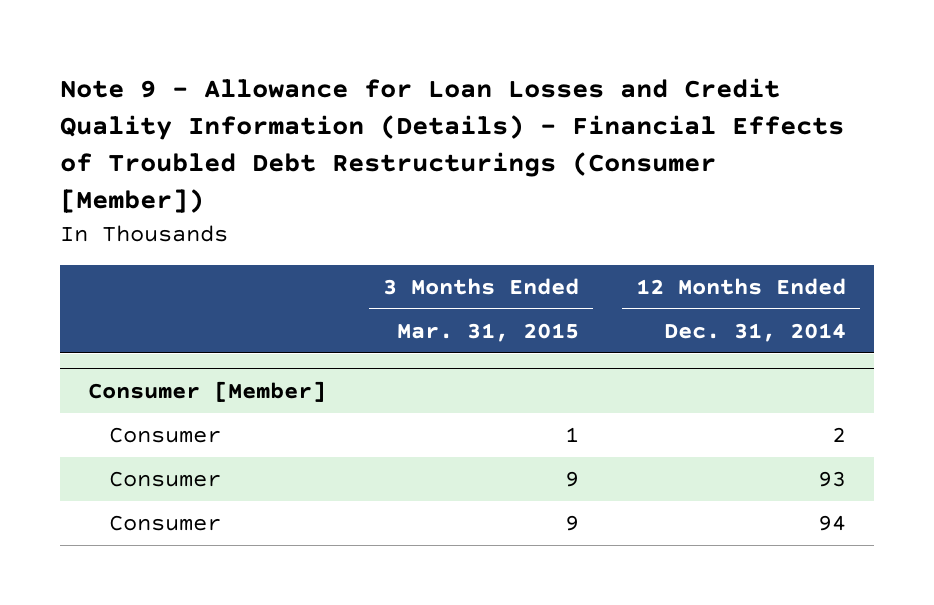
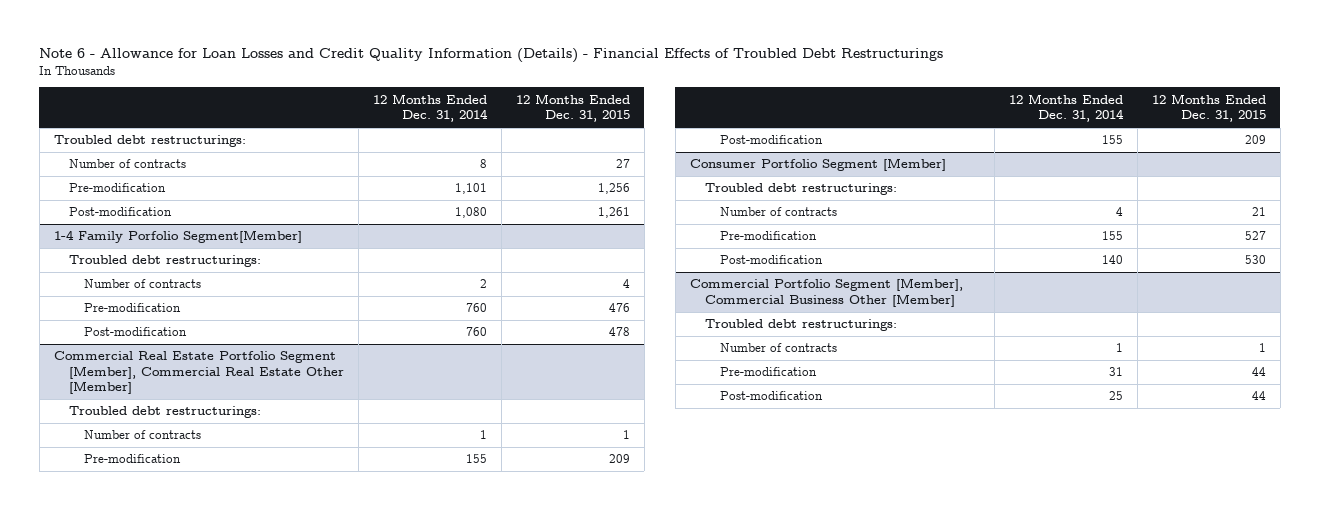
- Note 9 - Allowance for Loan Losses and Credit Quality Information (Details) - Financial Effects of Troubled Debt Restructurings (Consumer [Member])
+ Note 6 - Allowance for Loan Losses and Credit Quality Information (Details) - Financial Effects of Troubled Debt Restructurings
- | 3 Months Ended Mar. 31, 2015 | 12 Months Ended Dec. 31, 2014
+ | 12 Months Ended Dec. 31, 2014 | 12 Months Ended Dec. 31, 2015
- Consumer [Member]
- Consumer | 1 | 2
- Consumer | 9 | 93
- Consumer | 9 | 94
+ Troubled debt restructurings:
+ Number of contracts | 8 | 27
+ Pre-modification | 1,101 | 1,256
+ Post-modification | 1,080 | 1,261
+ 1-4 Family Porfolio Segment[Member]
+ Troubled debt restructurings:
+ Number of contracts | 2 | 4
+ Pre-modification | 760 | 476
+ Post-modification | 760 | 478
+ Commercial Real Estate Portfolio Segment [Member], Commercial Real Estate Other [Member]
+ Troubled debt restructurings:
+ Number of contracts | 1 | 1
+ Pre-modification | 155 | 209
+ Post-modification | 155 | 209
+ Consumer Portfolio Segment [Member]
+ Troubled debt restructurings:
+ Number of contracts | 4 | 21
+ Pre-modification | 155 | 527
+ Post-modification | 140 | 530
+ Commercial Portfolio Segment [Member], Commercial Business Other [Member]
+ Troubled debt restructurings:
+ Number of contracts | 1 | 1
+ Pre-modification | 31 | 44
+ Post-modification | 25 | 44

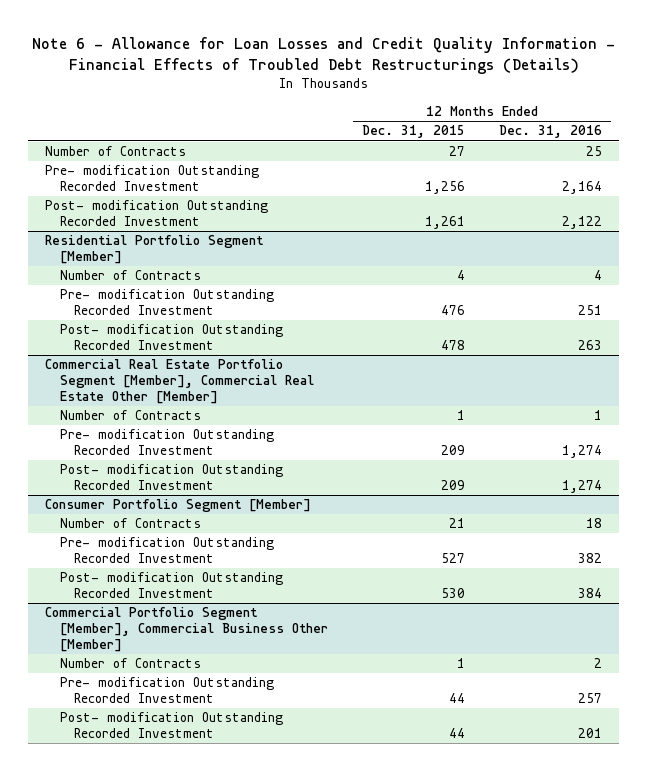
- Note 6 - Allowance for Loan Losses and Credit Quality Information (Details) - Financial Effects of Troubled Debt Restructurings
+ Note 6 - Allowance for Loan Losses and Credit Quality Information - Financial Effects of Troubled Debt Restructurings (Details)
- | 12 Months Ended Dec. 31, 2014 | 12 Months Ended Dec. 31, 2015
+ | 12 Months Ended Dec. 31, 2015 | 12 Months Ended Dec. 31, 2016
- Troubled debt restructurings:
- Number of contracts | 8 | 27
- Pre-modification | 1,101 | 1,256
- Post-modification | 1,080 | 1,261
- 1-4 Family Porfolio Segment[Member]
- Troubled debt restructurings:
- Number of contracts | 2 | 4
- Pre-modification | 760 | 476
- Post-modification | 760 | 478
+ Number of Contracts | 27 | 25
+ Pre- modification Outstanding Recorded Investment | 1,256 | 2,164
+ Post- modification Outstanding Recorded Investment | 1,261 | 2,122
+ Residential Portfolio Segment [Member]
+ Number of Contracts | 4 | 4
+ Pre- modification Outstanding Recorded Investment | 476 | 251
+ Post- modification Outstanding Recorded Investment | 478 | 263
@ Commercial Real Estate Portfolio Segment [Member], Commercial Real Estate Other [Member]
- Troubled debt restructurings:
- Number of contracts | 1 | 1
- Pre-modification | 155 | 209
- Post-modification | 155 | 209
+ Number of Contracts | 1 | 1
+ Pre- modification Outstanding Recorded Investment | 209 | 1,274
+ Post- modification Outstanding Recorded Investment | 209 | 1,274
@ Consumer Portfolio Segment [Member]
- Troubled debt restructurings:
- Number of contracts | 4 | 21
- Pre-modification | 155 | 527
- Post-modification | 140 | 530
+ Number of Contracts | 21 | 18
+ Pre- modification Outstanding Recorded Investment | 527 | 382
+ Post- modification Outstanding Recorded Investment | 530 | 384
@ Commercial Portfolio Segment [Member], Commercial Business Other [Member]
- Troubled debt restructurings:
- Number of contracts | 1 | 1
- Pre-modification | 31 | 44
- Post-modification | 25 | 44
+ Number of Contracts | 1 | 2
+ Pre- modification Outstanding Recorded Investment | 44 | 257
+ Post- modification Outstanding Recorded Investment | 44 | 201

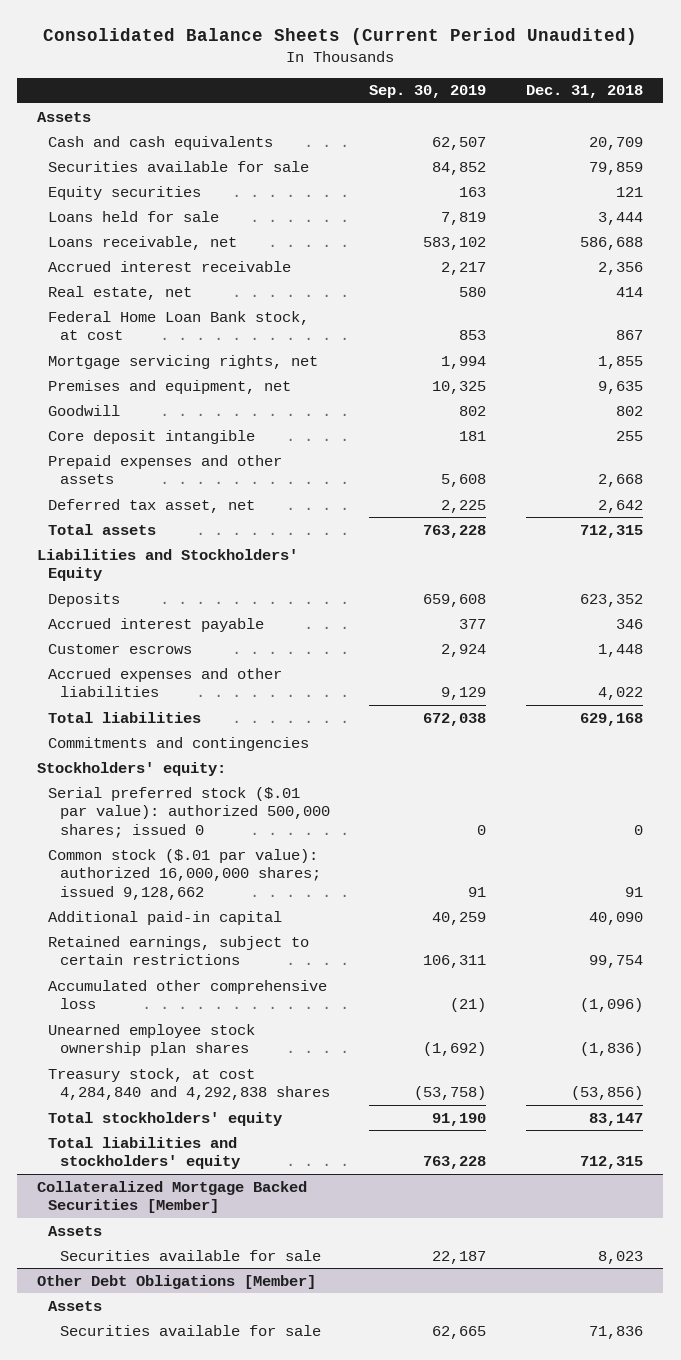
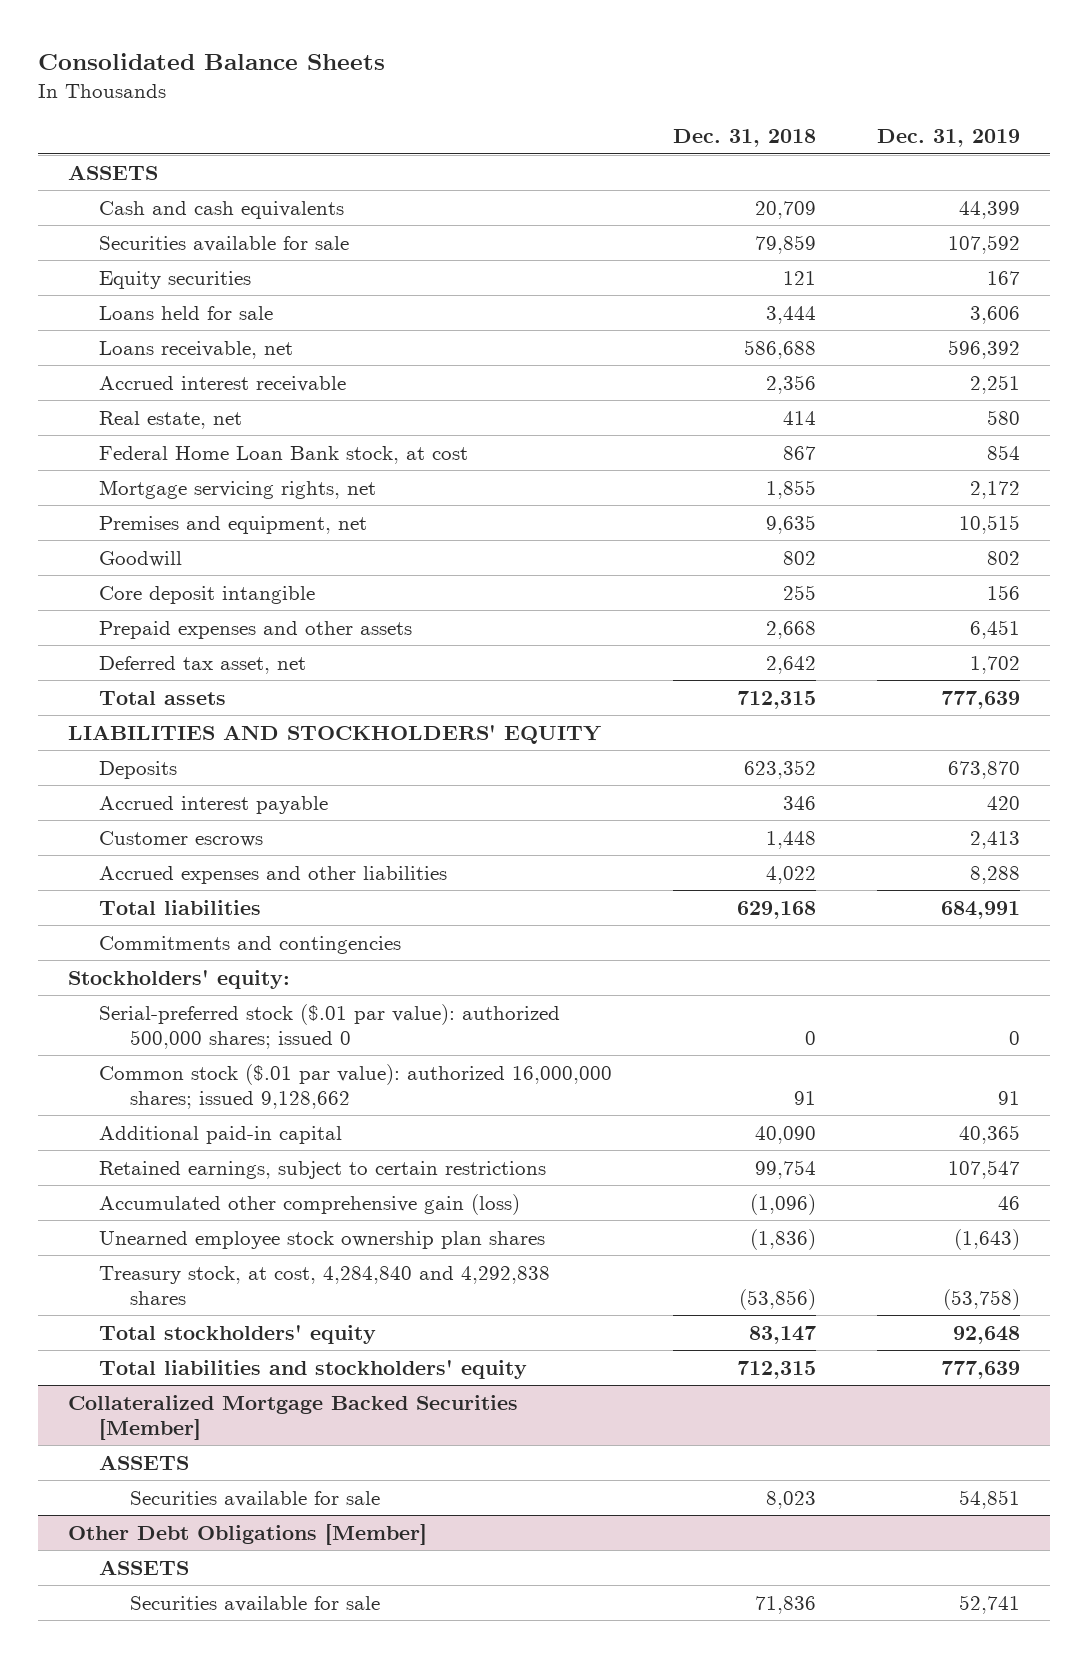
- Consolidated Balance Sheets (Current Period Unaudited)
+ Consolidated Balance Sheets
- | Sep. 30, 2019 | Dec. 31, 2018
+ | Dec. 31, 2018 | Dec. 31, 2019
- Assets
+ ASSETS
- Liabilities and Stockholders' Equity
+ LIABILITIES AND STOCKHOLDERS' EQUITY
- Serial preferred stock ($.01 par value): authorized 500,000 shares; issued 0 | 0 | 0
+ Serial-preferred stock ($.01 par value): authorized 500,000 shares; issued 0 | 0 | 0
- Accumulated other comprehensive loss | (21) | (1,096)
+ Accumulated other comprehensive gain (loss) | (1,096) | 46
- Treasury stock, at cost 4,284,840 and 4,292,838 shares | (53,758) | (53,856)
+ Treasury stock, at cost, 4,284,840 and 4,292,838 shares | (53,856) | (53,758)
@ Collateralized Mortgage Backed Securities [Member]
- Assets
+ ASSETS
@ Other Debt Obligations [Member]
- Assets
+ ASSETS

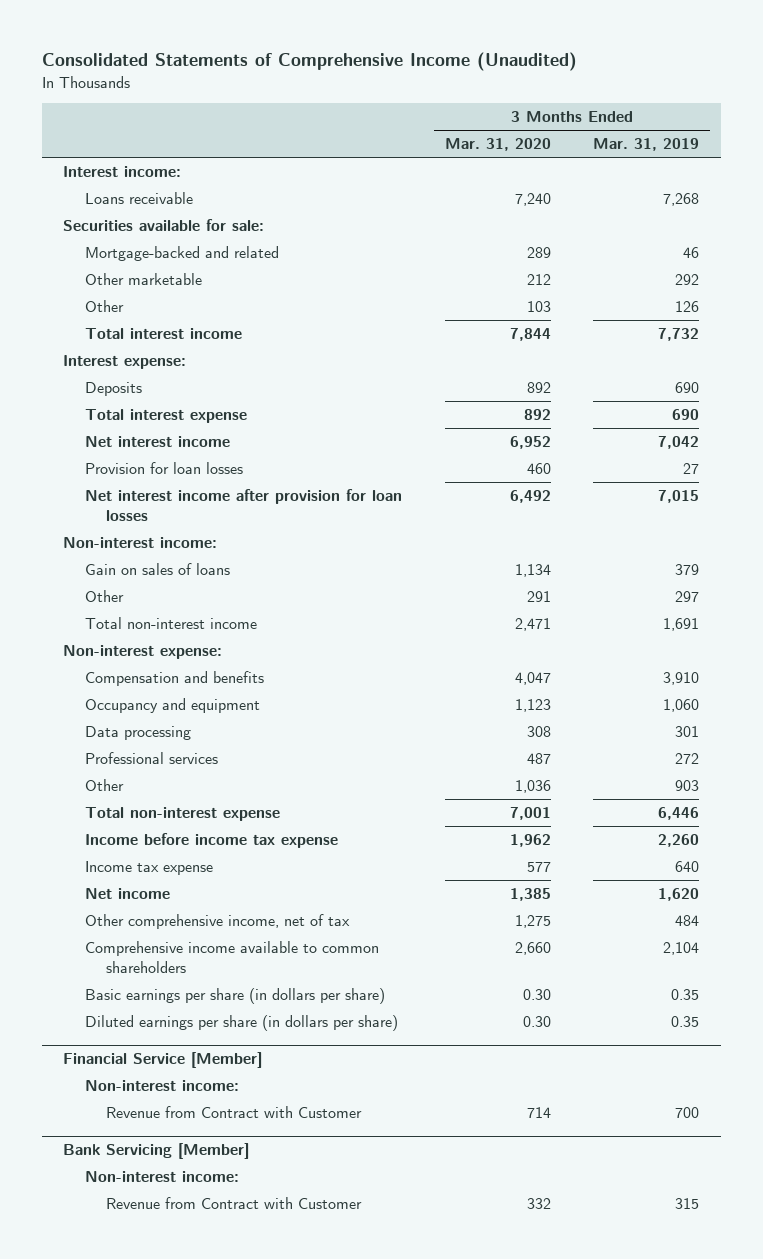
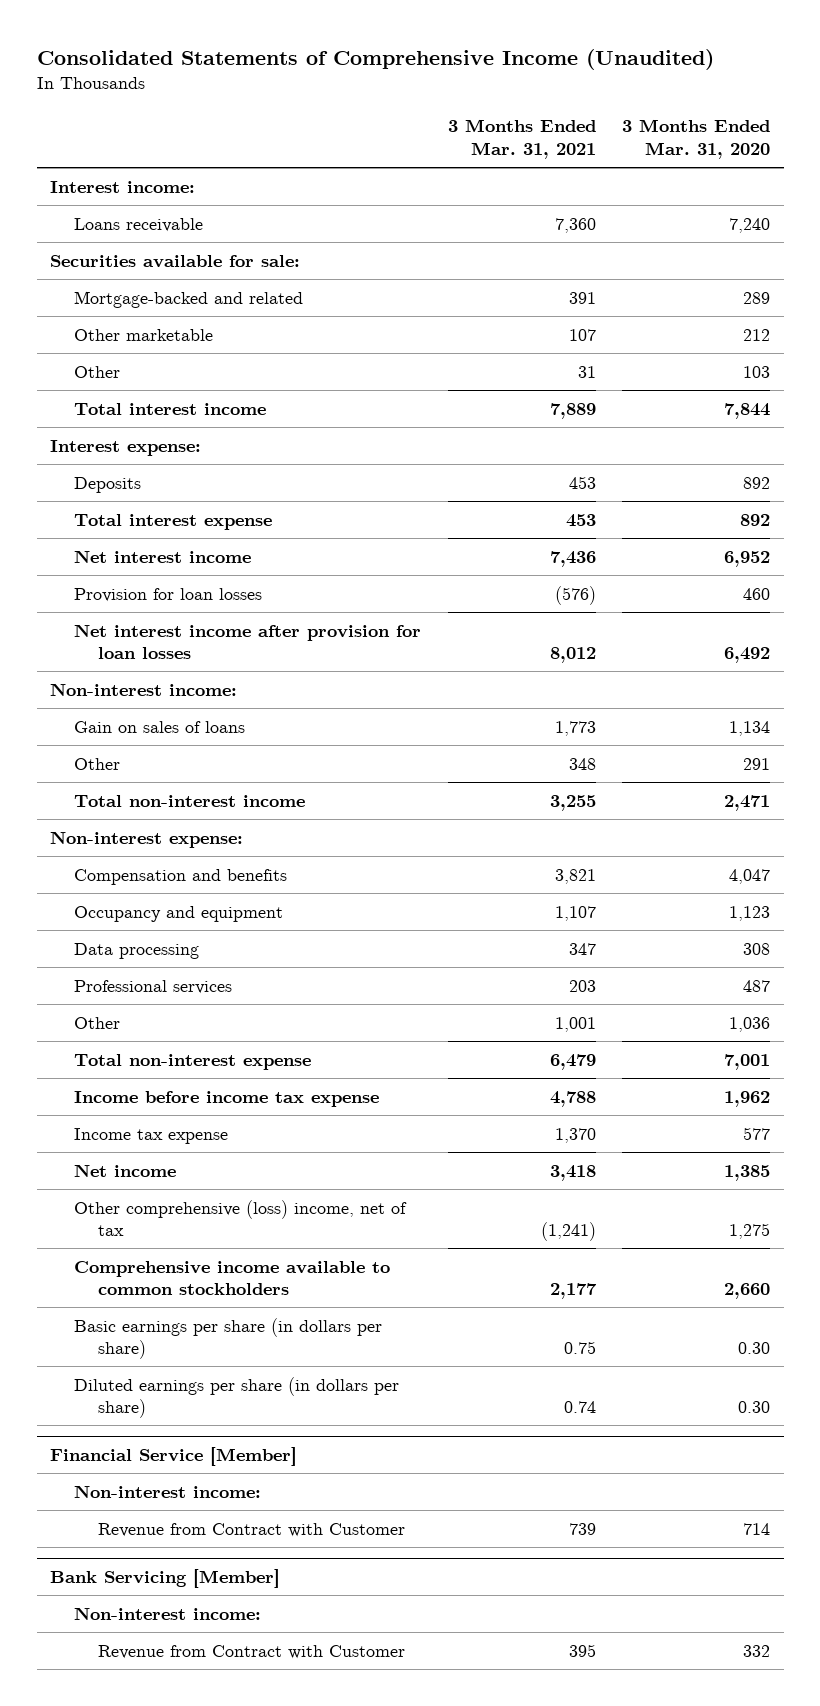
- | 3 Months Ended Mar. 31, 2020 | 3 Months Ended Mar. 31, 2019
+ | 3 Months Ended Mar. 31, 2021 | 3 Months Ended Mar. 31, 2020
- Other comprehensive income, net of tax | 1,275 | 484
- Comprehensive income available to common shareholders | 2,660 | 2,104
+ Other comprehensive (loss) income, net of tax | (1,241) | 1,275
+ Comprehensive income available to common stockholders | 2,177 | 2,660

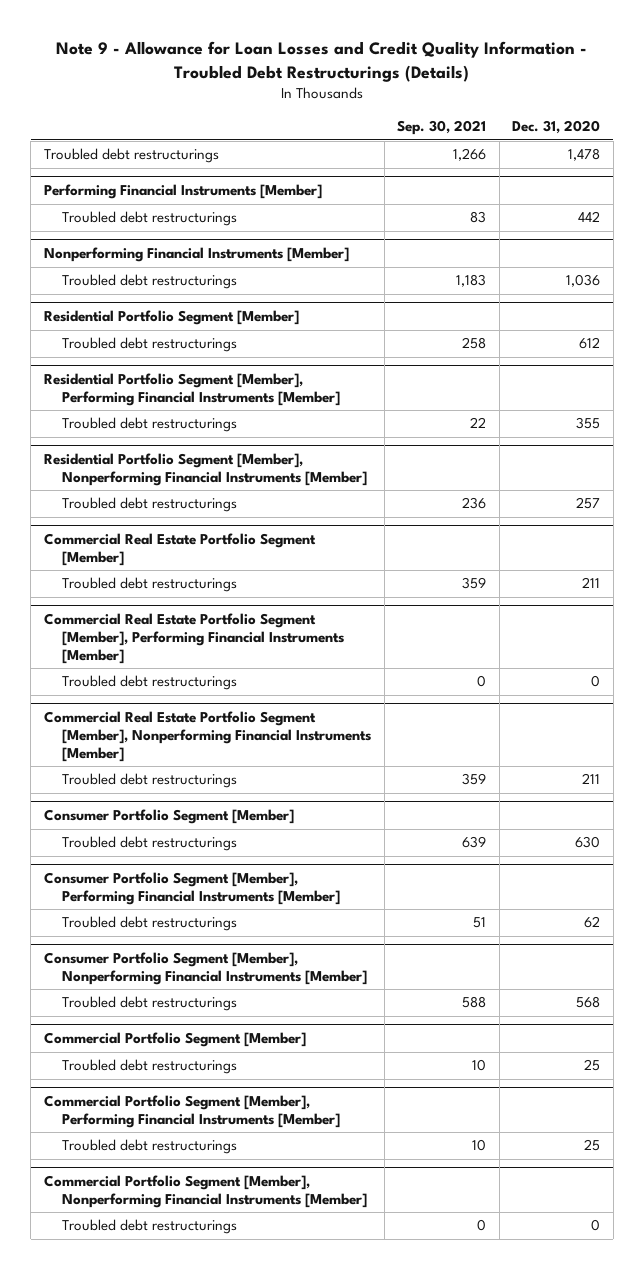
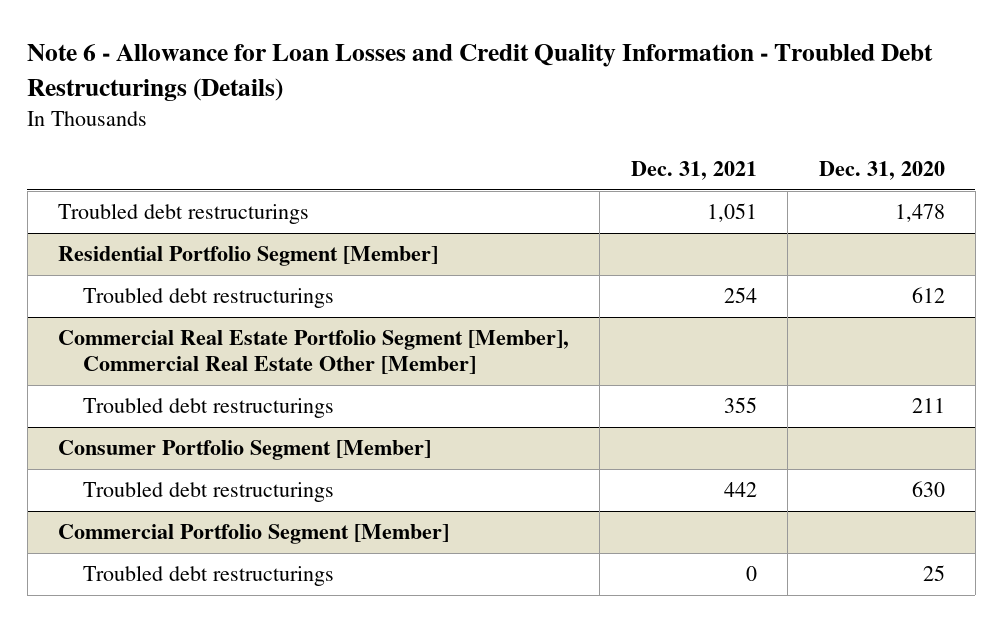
- Note 9 - Allowance for Loan Losses and Credit Quality Information - Troubled Debt Restructurings (Details)
+ Note 6 - Allowance for Loan Losses and Credit Quality Information - Troubled Debt Restructurings (Details)
- | Sep. 30, 2021 | Dec. 31, 2020
+ | Dec. 31, 2021 | Dec. 31, 2020
- Performing Financial Instruments [Member]
- Troubled debt restructurings | 83 | 442
- Nonperforming Financial Instruments [Member]
- Troubled debt restructurings | 1,183 | 1,036
- Residential Portfolio Segment [Member], Performing Financial Instruments [Member]
- Troubled debt restructurings | 22 | 355
- Residential Portfolio Segment [Member], Nonperforming Financial Instruments [Member]
- Troubled debt restructurings | 236 | 257
- Commercial Real Estate Portfolio Segment [Member]
- Troubled debt restructurings | 359 | 211
- Commercial Real Estate Portfolio Segment [Member], Performing Financial Instruments [Member]
- Troubled debt restructurings | 0 | 0
- Commercial Real Estate Portfolio Segment [Member], Nonperforming Financial Instruments [Member]
+ Commercial Real Estate Portfolio Segment [Member], Commercial Real Estate Other [Member]
- Consumer Portfolio Segment [Member], Performing Financial Instruments [Member]
- Troubled debt restructurings | 51 | 62
- Consumer Portfolio Segment [Member], Nonperforming Financial Instruments [Member]
- Troubled debt restructurings | 588 | 568
- Commercial Portfolio Segment [Member], Performing Financial Instruments [Member]
- Troubled debt restructurings | 10 | 25
- Commercial Portfolio Segment [Member], Nonperforming Financial Instruments [Member]
- Troubled debt restructurings | 0 | 0

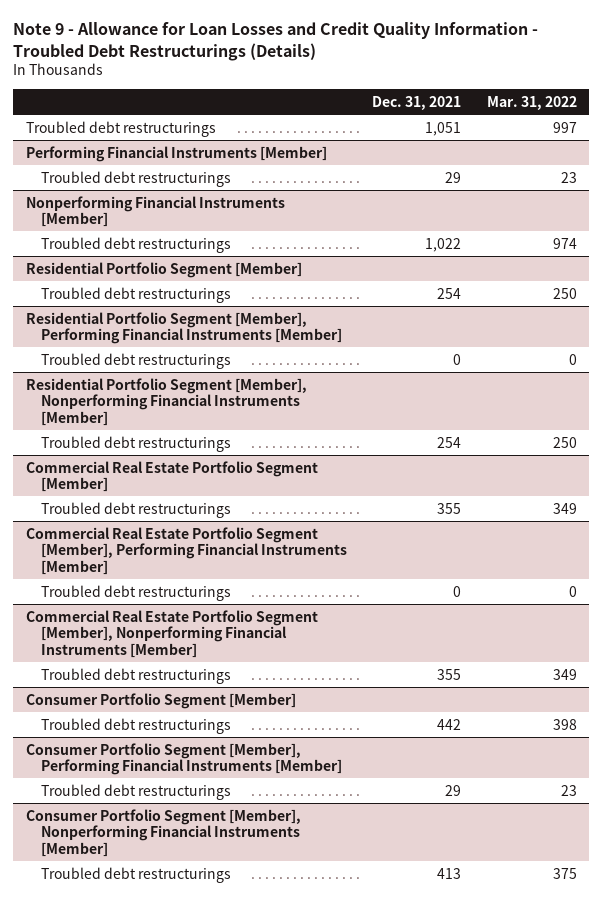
- Note 6 - Allowance for Loan Losses and Credit Quality Information - Troubled Debt Restructurings (Details)
+ Note 9 - Allowance for Loan Losses and Credit Quality Information - Troubled Debt Restructurings (Details)
- | Dec. 31, 2021 | Dec. 31, 2020
+ | Dec. 31, 2021 | Mar. 31, 2022
+ Performing Financial Instruments [Member]
+ Troubled debt restructurings | 29 | 23
+ Nonperforming Financial Instruments [Member]
+ Troubled debt restructurings | 1,022 | 974
- Commercial Real Estate Portfolio Segment [Member], Commercial Real Estate Other [Member]
+ Residential Portfolio Segment [Member], Performing Financial Instruments [Member]
+ Troubled debt restructurings | 0 | 0
+ Residential Portfolio Segment [Member], Nonperforming Financial Instruments [Member]
+ Troubled debt restructurings | 254 | 250
+ Commercial Real Estate Portfolio Segment [Member]
+ Commercial Real Estate Portfolio Segment [Member], Performing Financial Instruments [Member]
+ Troubled debt restructurings | 0 | 0
+ Commercial Real Estate Portfolio Segment [Member], Nonperforming Financial Instruments [Member]
+ Troubled debt restructurings | 355 | 349
- Commercial Portfolio Segment [Member]
- Troubled debt restructurings | 0 | 25
+ Consumer Portfolio Segment [Member], Performing Financial Instruments [Member]
+ Troubled debt restructurings | 29 | 23
+ Consumer Portfolio Segment [Member], Nonperforming Financial Instruments [Member]
+ Troubled debt restructurings | 413 | 375

